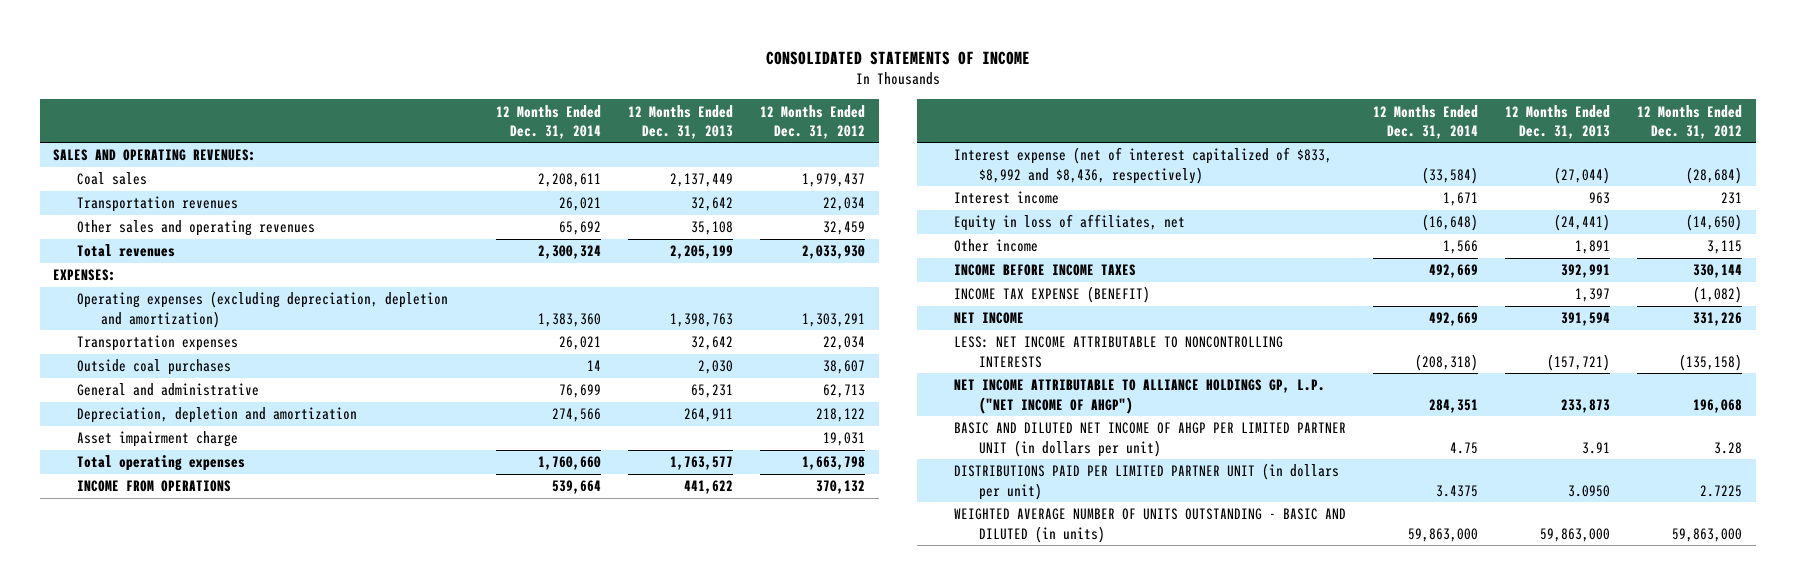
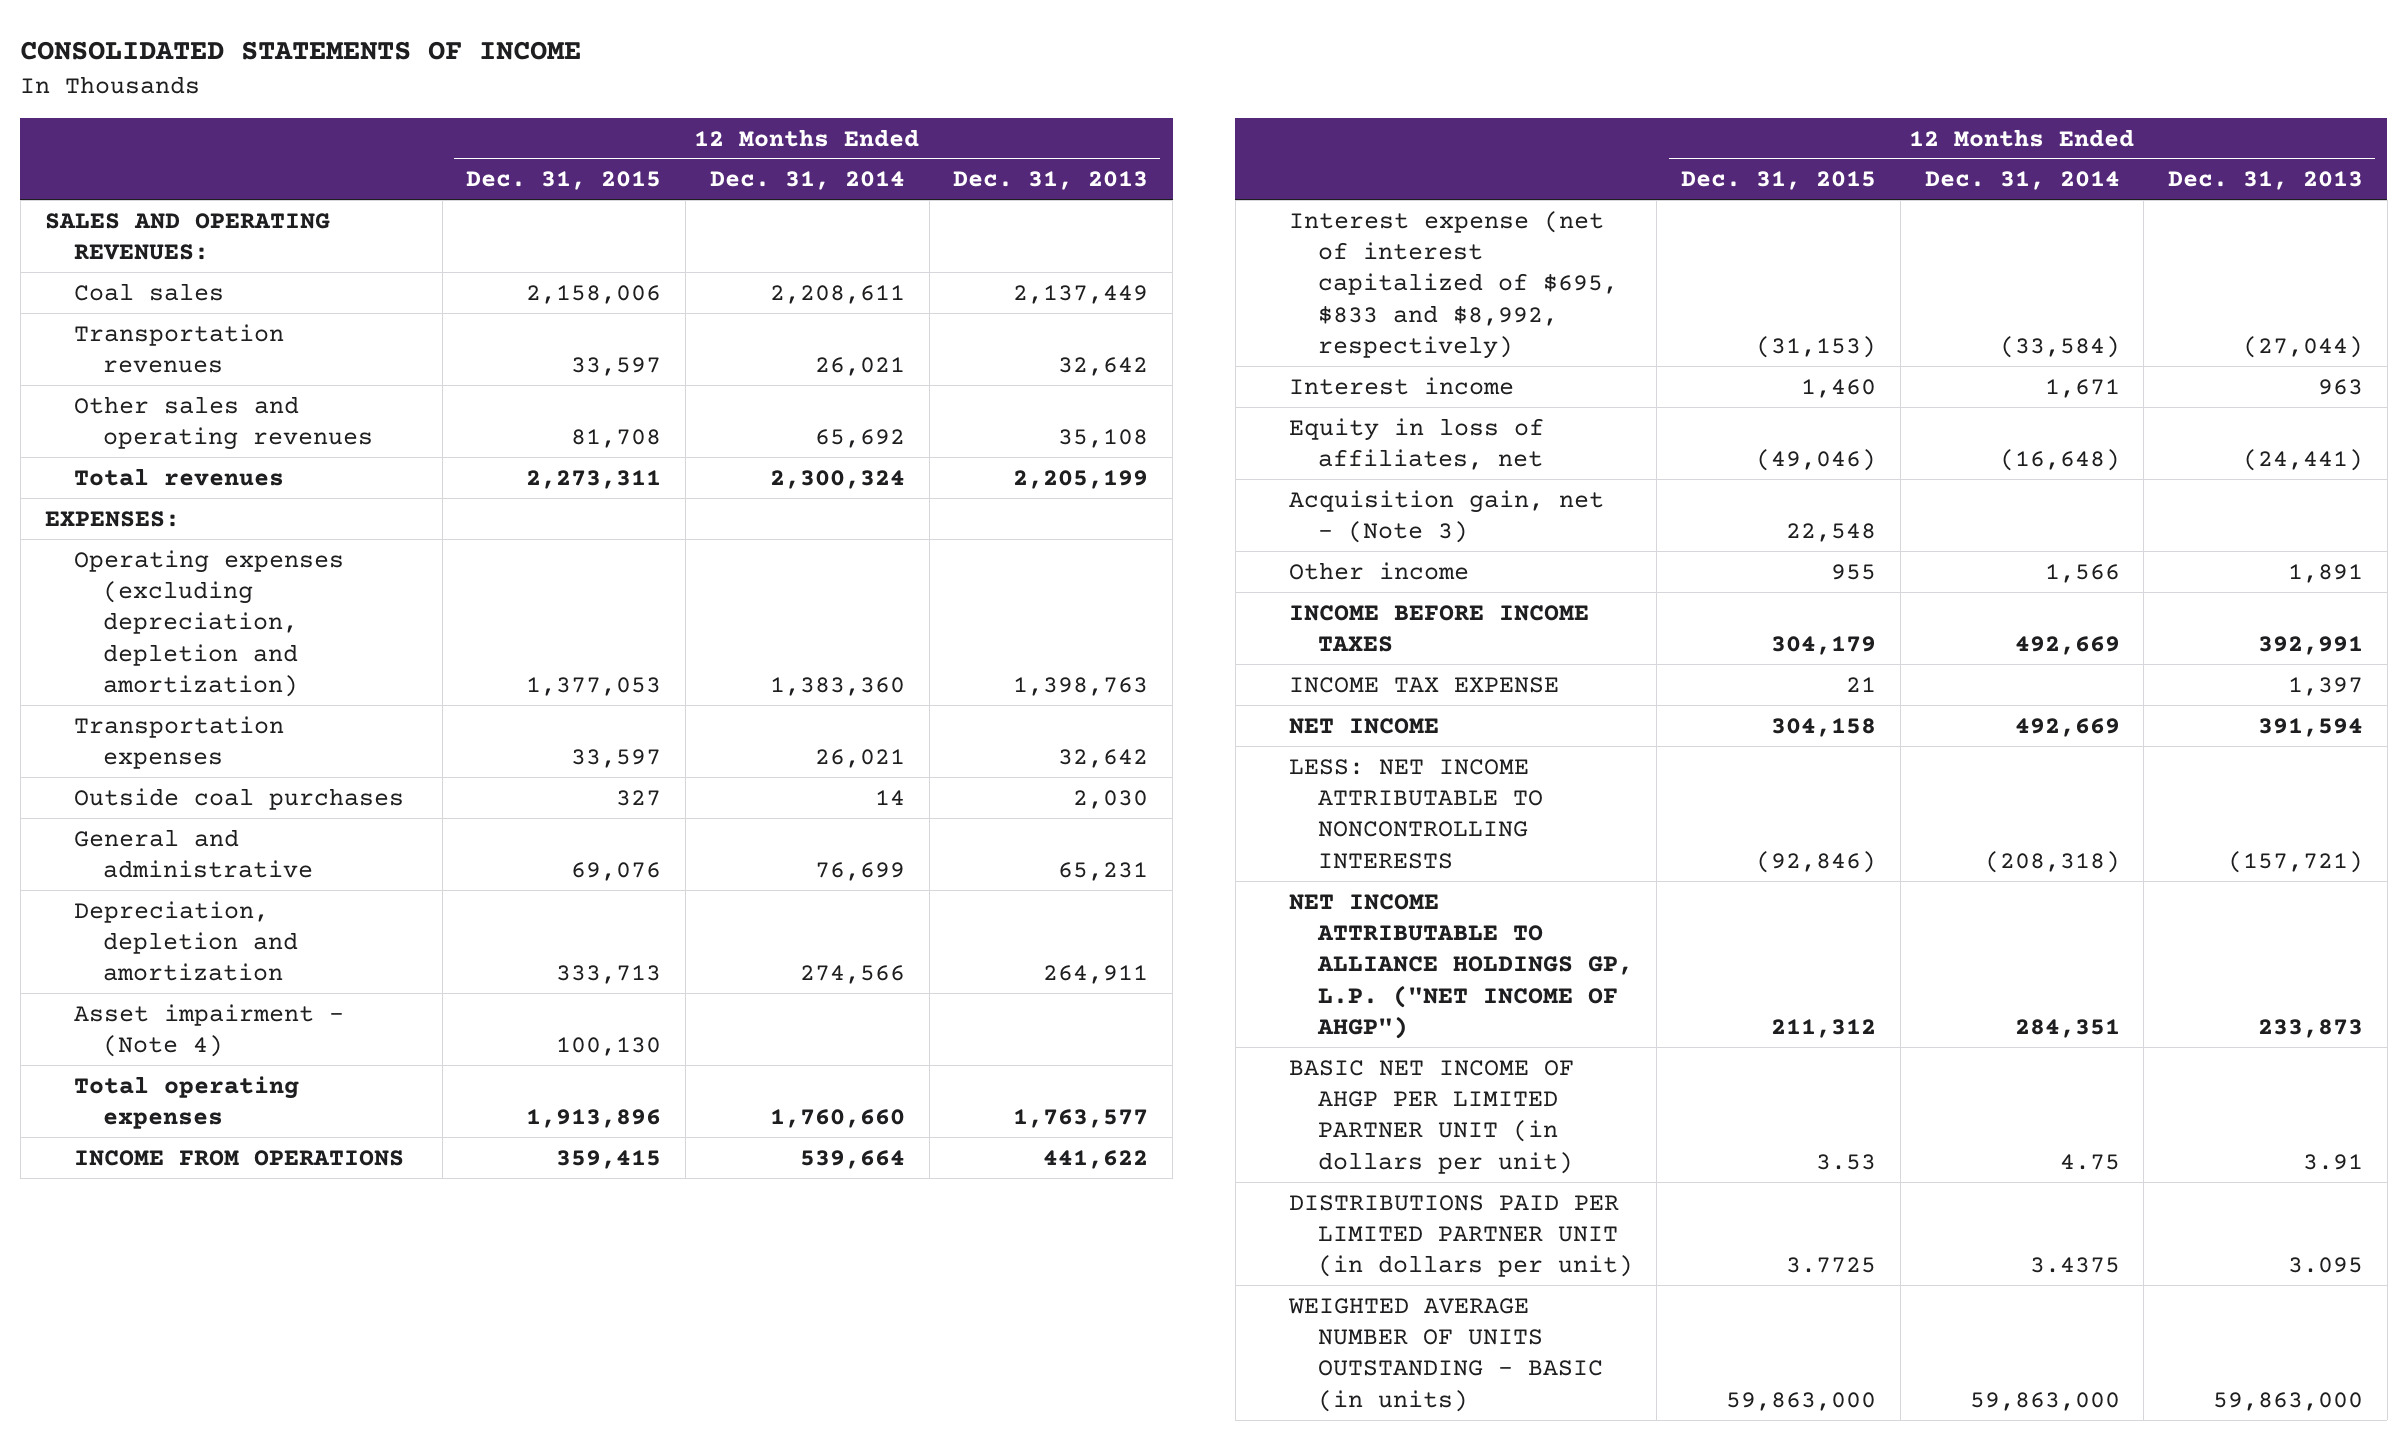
- | 12 Months Ended Dec. 31, 2014 | 12 Months Ended Dec. 31, 2013 | 12 Months Ended Dec. 31, 2012
+ | 12 Months Ended Dec. 31, 2015 | 12 Months Ended Dec. 31, 2014 | 12 Months Ended Dec. 31, 2013
- Asset impairment charge | | | 19,031
+ Asset impairment - (Note 4) | 100,130 | |
- Interest expense (net of interest capitalized of $833, $8,992 and $8,436, respectively) | (33,584) | (27,044) | (28,684)
+ Interest expense (net of interest capitalized of $695, $833 and $8,992, respectively) | (31,153) | (33,584) | (27,044)
+ Acquisition gain, net - (Note 3) | 22,548 | |
- INCOME TAX EXPENSE (BENEFIT) | | 1,397 | (1,082)
+ INCOME TAX EXPENSE | 21 | | 1,397
- BASIC AND DILUTED NET INCOME OF AHGP PER LIMITED PARTNER UNIT (in dollars per unit) | 4.75 | 3.91 | 3.28
- DISTRIBUTIONS PAID PER LIMITED PARTNER UNIT (in dollars per unit) | 3.4375 | 3.0950 | 2.7225
- WEIGHTED AVERAGE NUMBER OF UNITS OUTSTANDING - BASIC AND DILUTED (in units) | 59,863,000 | 59,863,000 | 59,863,000
+ BASIC NET INCOME OF AHGP PER LIMITED PARTNER UNIT (in dollars per unit) | 3.53 | 4.75 | 3.91
+ DISTRIBUTIONS PAID PER LIMITED PARTNER UNIT (in dollars per unit) | 3.7725 | 3.4375 | 3.095
+ WEIGHTED AVERAGE NUMBER OF UNITS OUTSTANDING - BASIC (in units) | 59,863,000 | 59,863,000 | 59,863,000

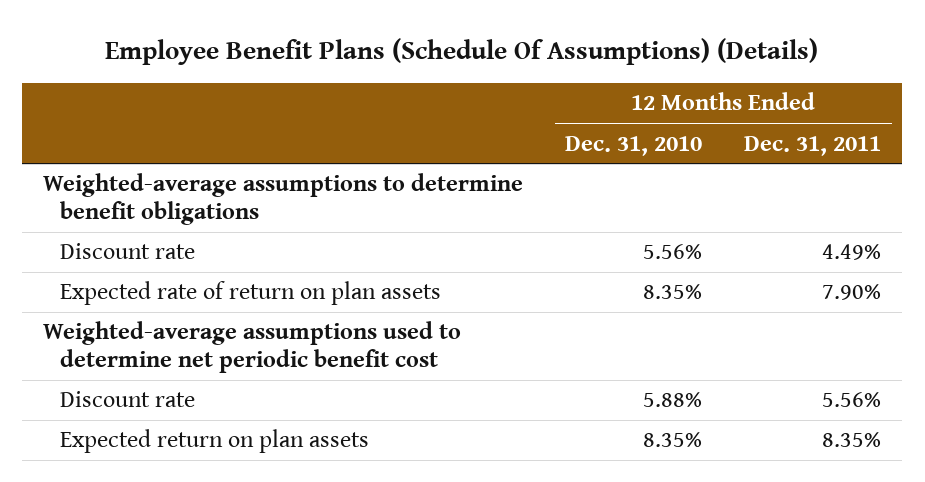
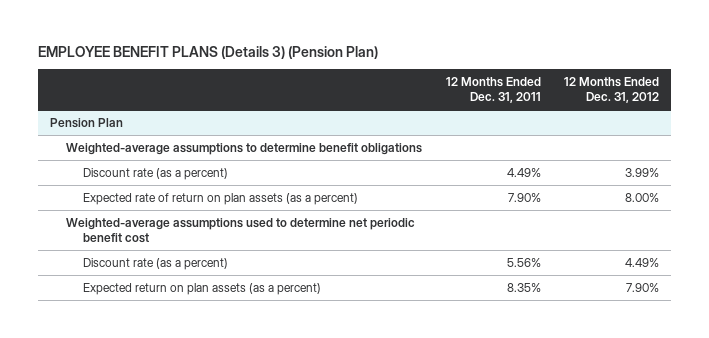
- Employee Benefit Plans (Schedule Of Assumptions) (Details)
+ EMPLOYEE BENEFIT PLANS (Details 3) (Pension Plan)
- | 12 Months Ended Dec. 31, 2010 | 12 Months Ended Dec. 31, 2011
+ | 12 Months Ended Dec. 31, 2011 | 12 Months Ended Dec. 31, 2012
+ Pension Plan
- Discount rate | 5.56% | 4.49%
- Expected rate of return on plan assets | 8.35% | 7.90%
+ Discount rate (as a percent) | 4.49% | 3.99%
+ Expected rate of return on plan assets (as a percent) | 7.90% | 8.00%
- Discount rate | 5.88% | 5.56%
- Expected return on plan assets | 8.35% | 8.35%
+ Discount rate (as a percent) | 5.56% | 4.49%
+ Expected return on plan assets (as a percent) | 8.35% | 7.90%

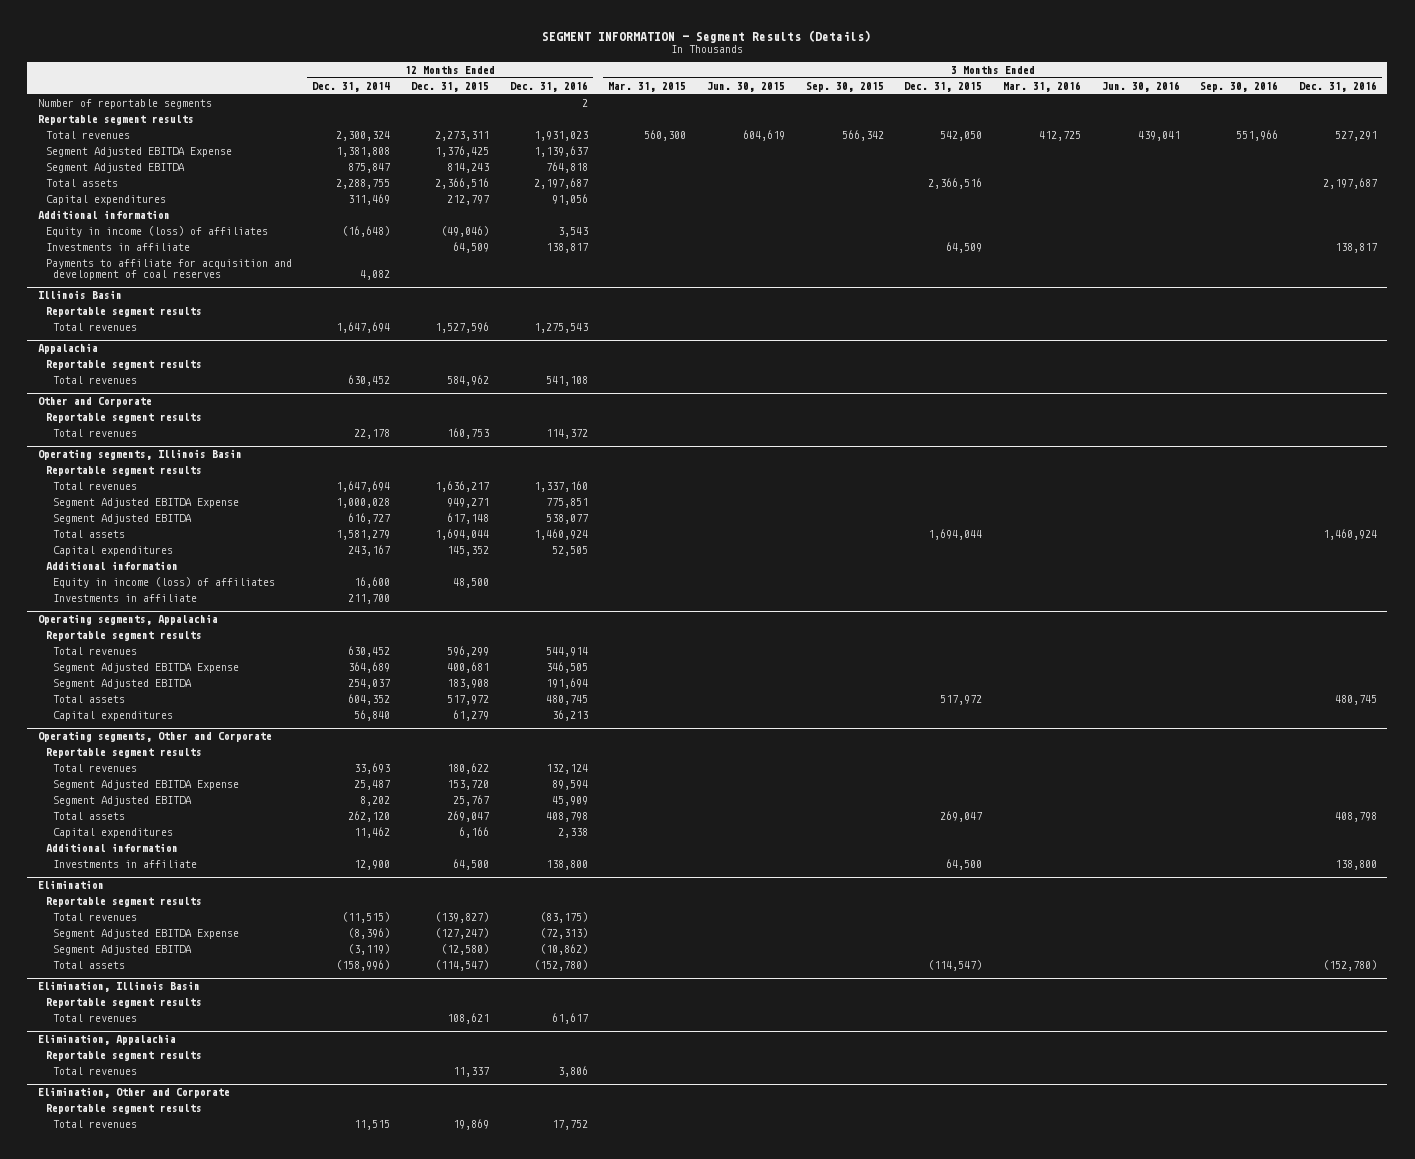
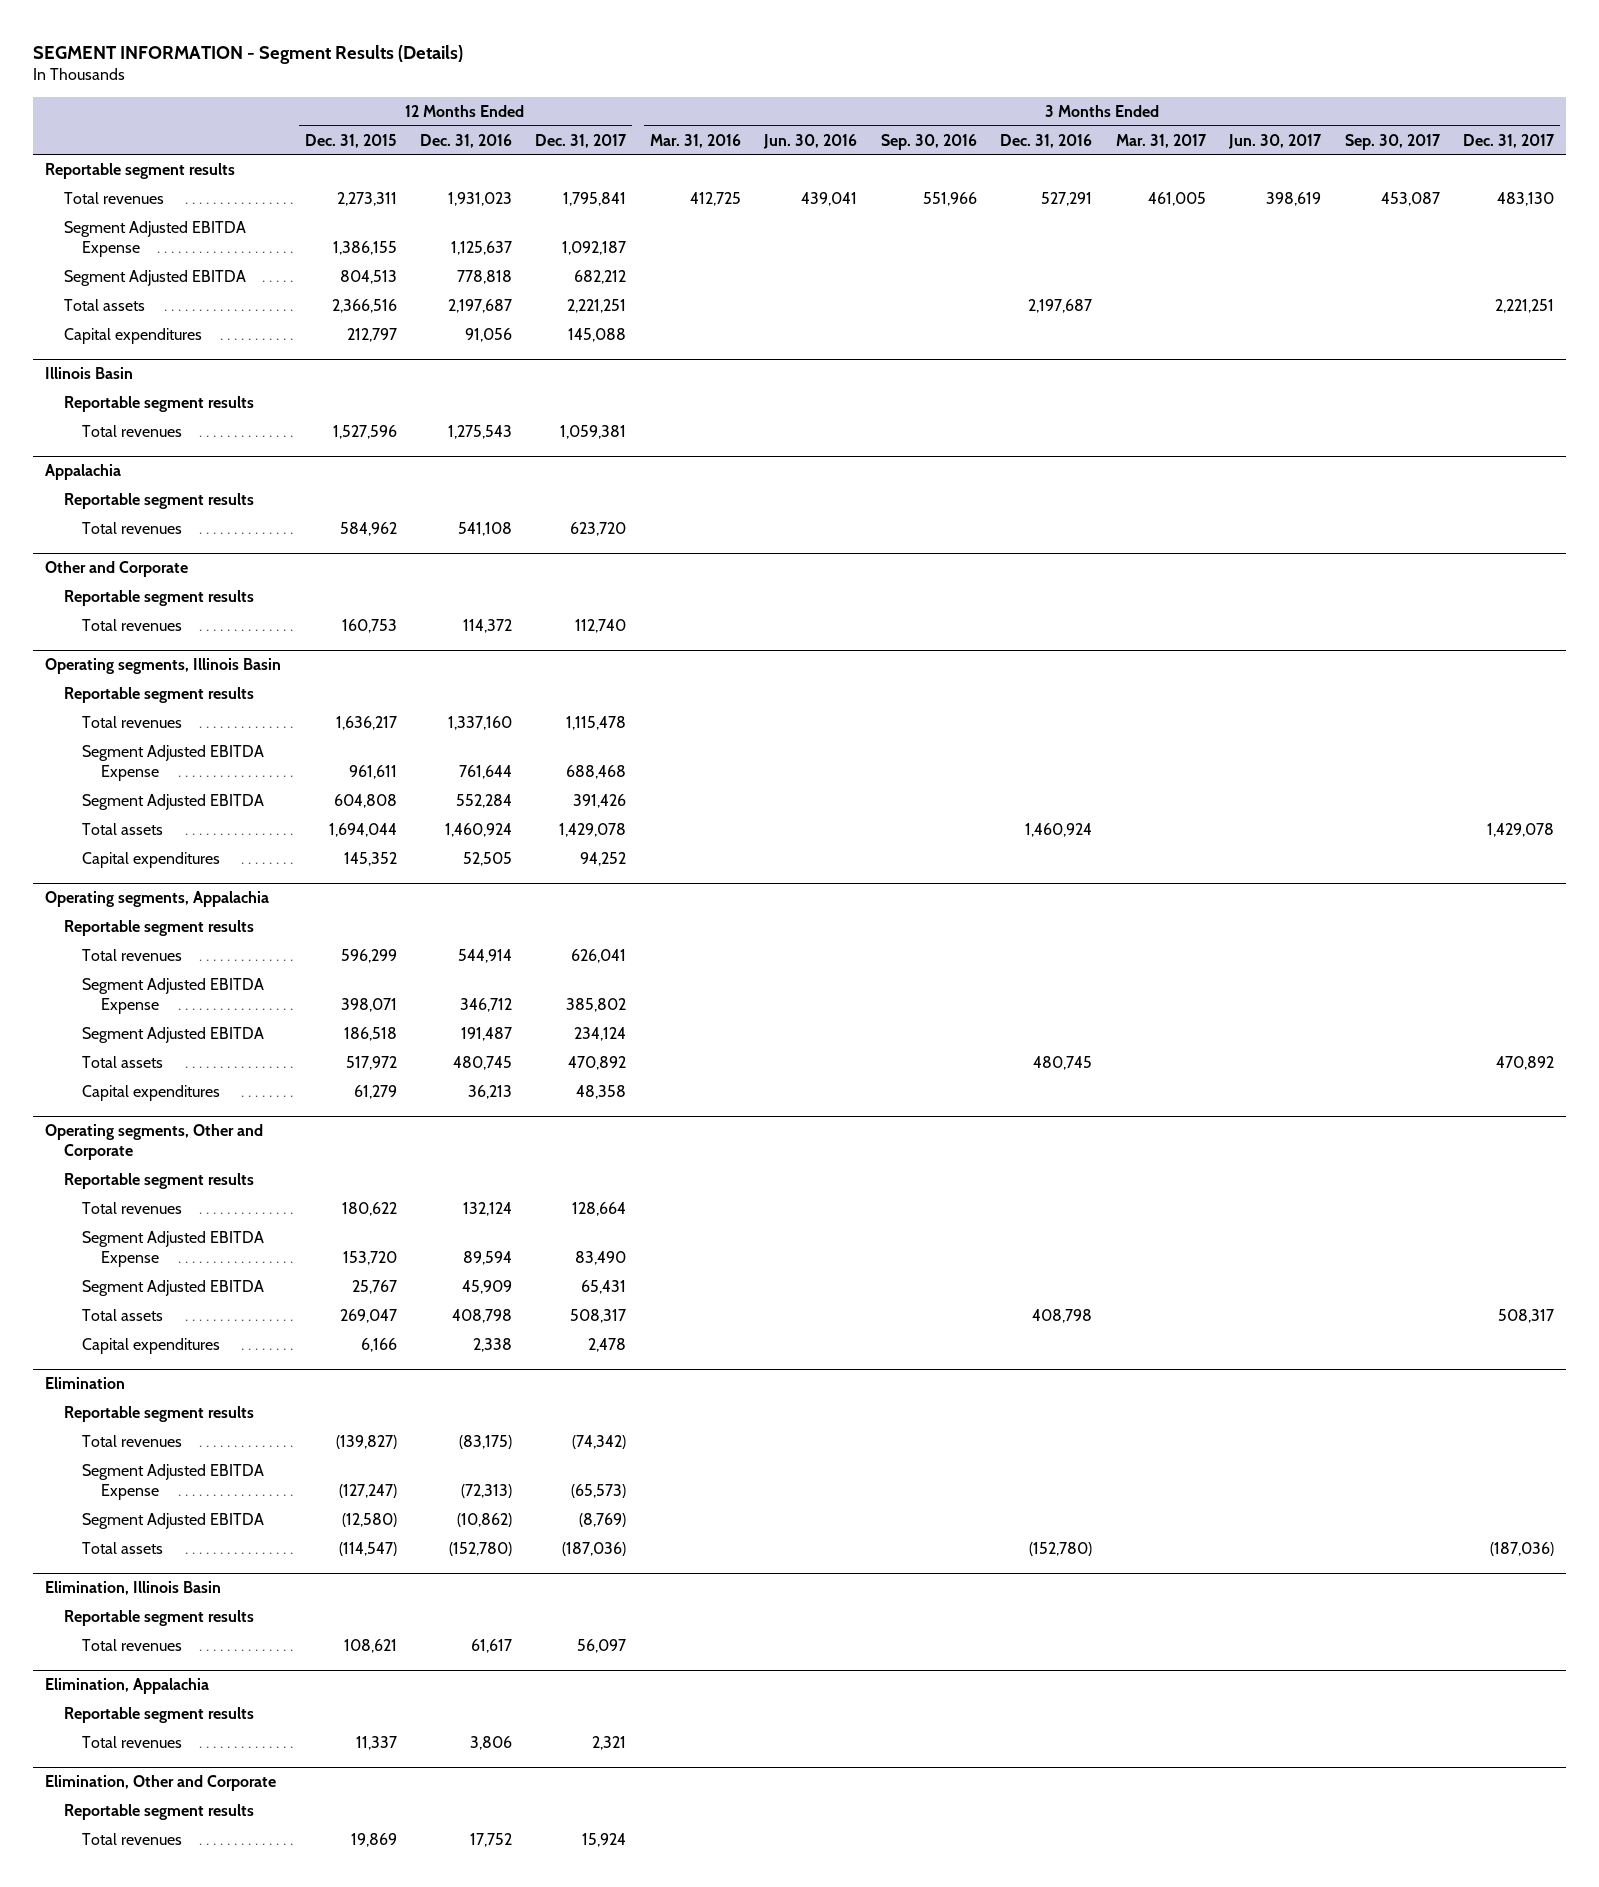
- | 12 Months Ended Dec. 31, 2014 | 12 Months Ended Dec. 31, 2015 | 12 Months Ended Dec. 31, 2016 | 3 Months Ended Mar. 31, 2015 | 3 Months Ended Jun. 30, 2015 | 3 Months Ended Sep. 30, 2015 | 3 Months Ended Dec. 31, 2015 | 3 Months Ended Mar. 31, 2016 | 3 Months Ended Jun. 30, 2016 | 3 Months Ended Sep. 30, 2016 | 3 Months Ended Dec. 31, 2016
+ | 12 Months Ended Dec. 31, 2015 | 12 Months Ended Dec. 31, 2016 | 12 Months Ended Dec. 31, 2017 | 3 Months Ended Mar. 31, 2016 | 3 Months Ended Jun. 30, 2016 | 3 Months Ended Sep. 30, 2016 | 3 Months Ended Dec. 31, 2016 | 3 Months Ended Mar. 31, 2017 | 3 Months Ended Jun. 30, 2017 | 3 Months Ended Sep. 30, 2017 | 3 Months Ended Dec. 31, 2017
- Number of reportable segments | | | 2 | | | | | | | |
- Segment Adjusted EBITDA Expense | 1,381,808 | 1,376,425 | 1,139,637 | | | | | | | |
- Segment Adjusted EBITDA | 875,847 | 814,243 | 764,818 | | | | | | | |
+ Segment Adjusted EBITDA Expense | 1,386,155 | 1,125,637 | 1,092,187 | | | | | | | |
+ Segment Adjusted EBITDA | 804,513 | 778,818 | 682,212 | | | | | | | |
- Additional information
- Equity in income (loss) of affiliates | (16,648) | (49,046) | 3,543 | | | | | | | |
- Investments in affiliate | | 64,509 | 138,817 | | | | 64,509 | | | | 138,817
- Payments to affiliate for acquisition and development of coal reserves | 4,082 | | | | | | | | | |
@ Operating segments, Illinois Basin
- Segment Adjusted EBITDA Expense | 1,000,028 | 949,271 | 775,851 | | | | | | | |
- Segment Adjusted EBITDA | 616,727 | 617,148 | 538,077 | | | | | | | |
+ Segment Adjusted EBITDA Expense | 961,611 | 761,644 | 688,468 | | | | | | | |
+ Segment Adjusted EBITDA | 604,808 | 552,284 | 391,426 | | | | | | | |
- Additional information
- Equity in income (loss) of affiliates | 16,600 | 48,500 | | | | | | | | |
- Investments in affiliate | 211,700 | | | | | | | | | |
@ Operating segments, Appalachia
- Segment Adjusted EBITDA Expense | 364,689 | 400,681 | 346,505 | | | | | | | |
- Segment Adjusted EBITDA | 254,037 | 183,908 | 191,694 | | | | | | | |
+ Segment Adjusted EBITDA Expense | 398,071 | 346,712 | 385,802 | | | | | | | |
+ Segment Adjusted EBITDA | 186,518 | 191,487 | 234,124 | | | | | | | |
@ Operating segments, Other and Corporate
- Additional information
- Investments in affiliate | 12,900 | 64,500 | 138,800 | | | | 64,500 | | | | 138,800

